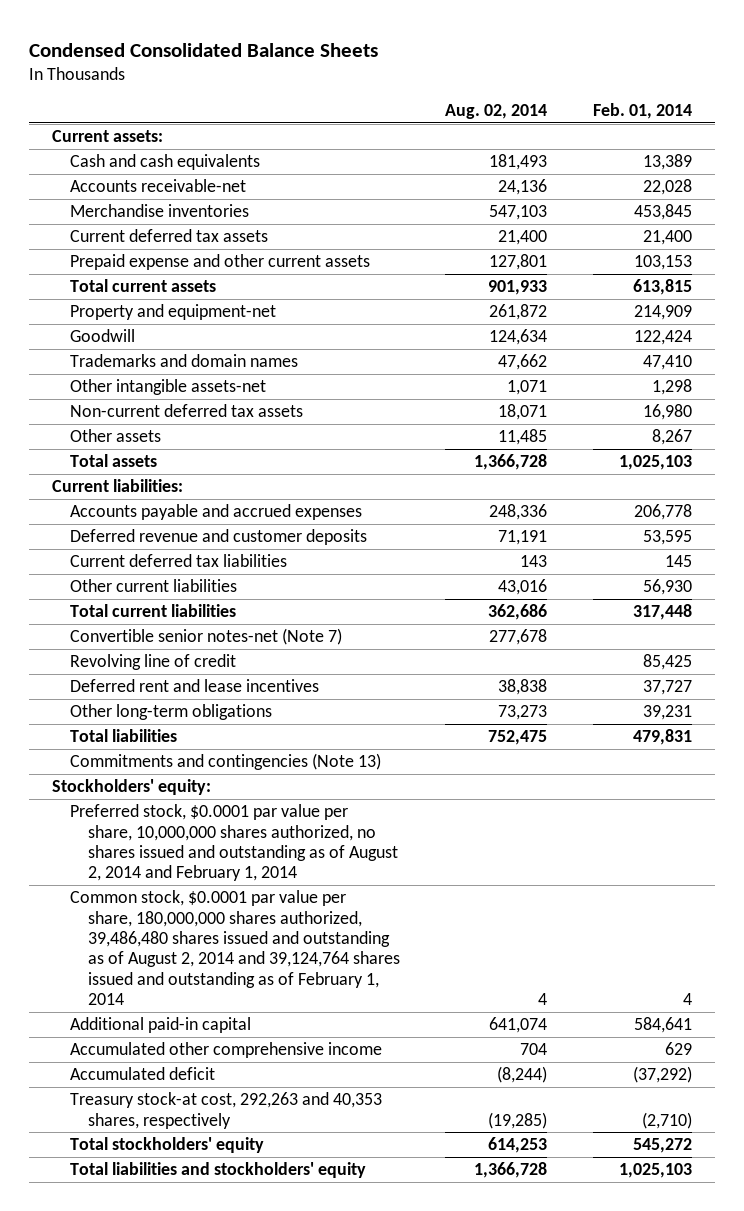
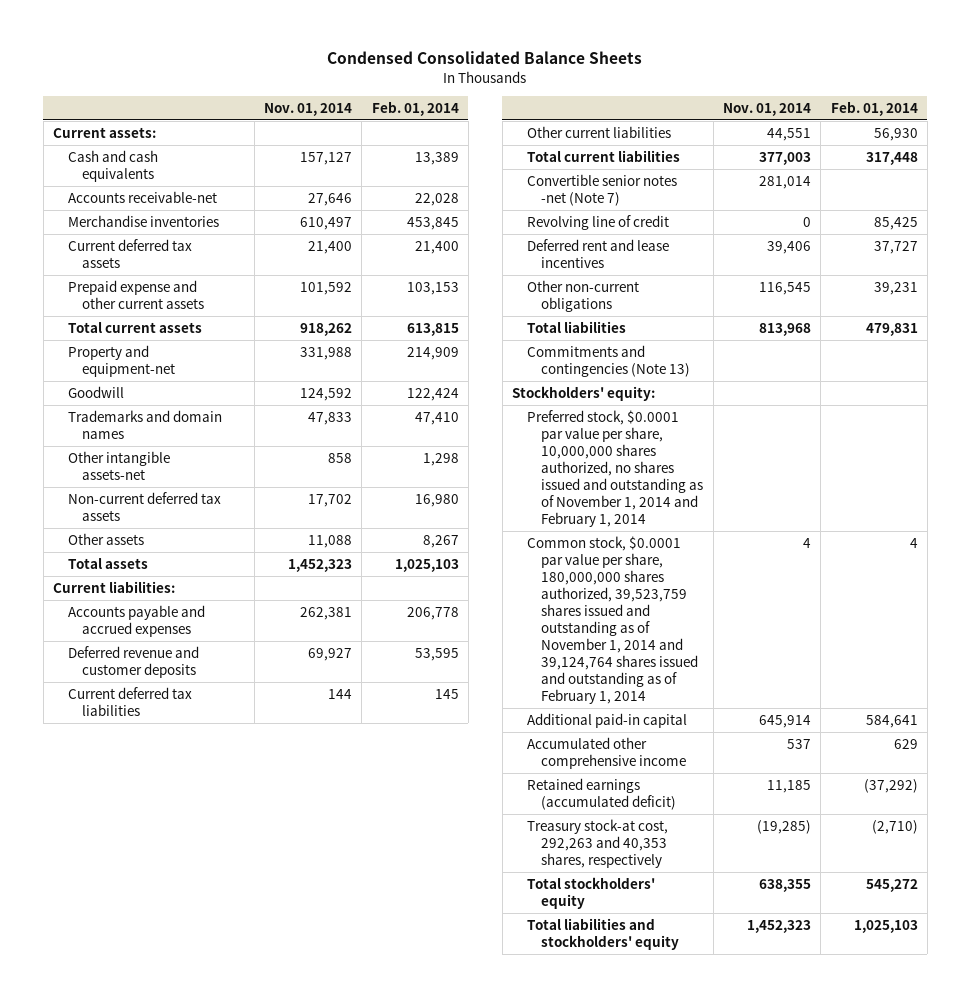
- | Aug. 02, 2014 | Feb. 01, 2014
+ | Nov. 01, 2014 | Feb. 01, 2014
- Convertible senior notes-net (Note 7) | 277,678 |
+ Convertible senior notes -net (Note 7) | 281,014 |
- Other long-term obligations | 73,273 | 39,231
+ Other non-current obligations | 116,545 | 39,231
- Preferred stock, $0.0001 par value per share, 10,000,000 shares authorized, no shares issued and outstanding as of August 2, 2014 and February 1, 2014
- Common stock, $0.0001 par value per share, 180,000,000 shares authorized, 39,486,480 shares issued and outstanding as of August 2, 2014 and 39,124,764 shares issued and outstanding as of February 1, 2014 | 4 | 4
+ Preferred stock, $0.0001 par value per share, 10,000,000 shares authorized, no shares issued and outstanding as of November 1, 2014 and February 1, 2014
+ Common stock, $0.0001 par value per share, 180,000,000 shares authorized, 39,523,759 shares issued and outstanding as of November 1, 2014 and 39,124,764 shares issued and outstanding as of February 1, 2014 | 4 | 4
- Accumulated deficit | (8,244) | (37,292)
+ Retained earnings (accumulated deficit) | 11,185 | (37,292)

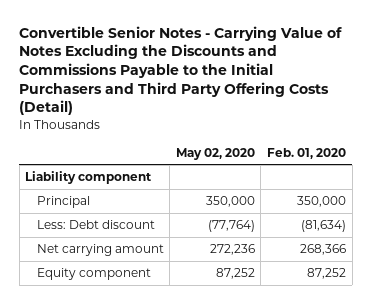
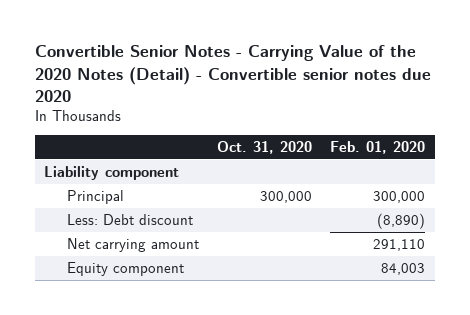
- Convertible Senior Notes - Carrying Value of Notes Excluding the Discounts and Commissions Payable to the Initial Purchasers and Third Party Offering Costs (Detail)
+ Convertible Senior Notes - Carrying Value of the 2020 Notes (Detail) - Convertible senior notes due 2020
- | May 02, 2020 | Feb. 01, 2020
+ | Oct. 31, 2020 | Feb. 01, 2020
- Principal | 350,000 | 350,000
- Less: Debt discount | (77,764) | (81,634)
- Net carrying amount | 272,236 | 268,366
- Equity component | 87,252 | 87,252
+ Principal | 300,000 | 300,000
+ Less: Debt discount | | (8,890)
+ Net carrying amount | | 291,110
+ Equity component | | 84,003

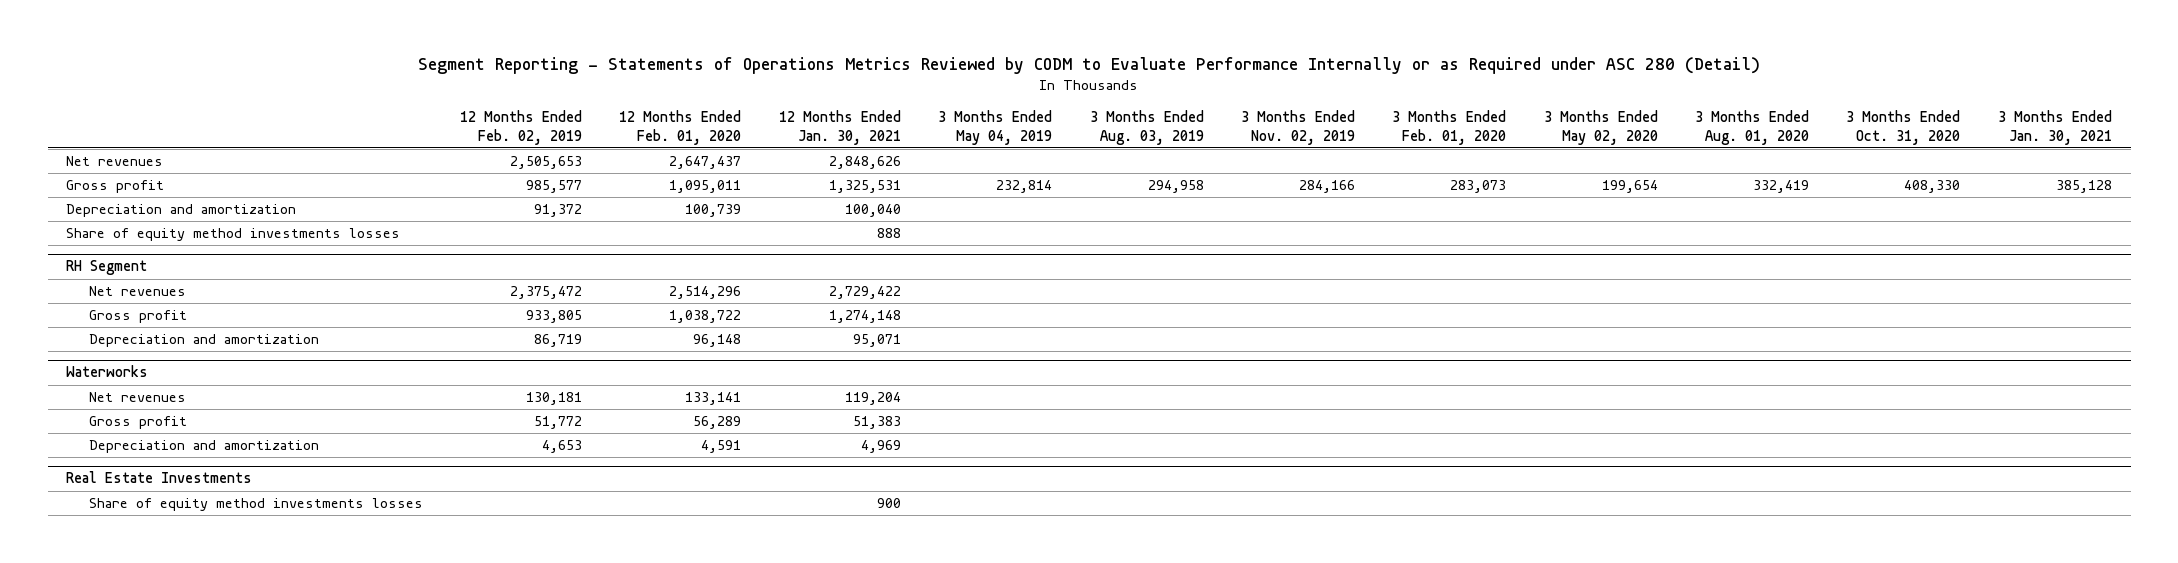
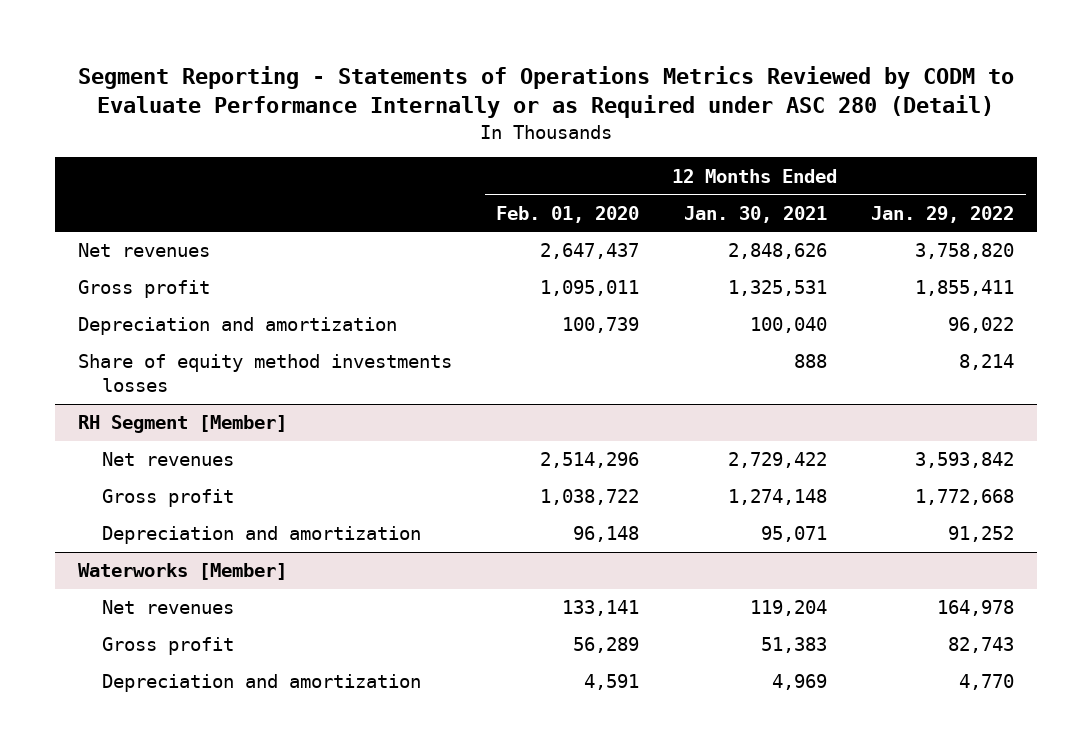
- | 12 Months Ended Feb. 02, 2019 | 12 Months Ended Feb. 01, 2020 | 12 Months Ended Jan. 30, 2021 | 3 Months Ended May 04, 2019 | 3 Months Ended Aug. 03, 2019 | 3 Months Ended Nov. 02, 2019 | 3 Months Ended Feb. 01, 2020 | 3 Months Ended May 02, 2020 | 3 Months Ended Aug. 01, 2020 | 3 Months Ended Oct. 31, 2020 | 3 Months Ended Jan. 30, 2021
+ | 12 Months Ended Feb. 01, 2020 | 12 Months Ended Jan. 30, 2021 | 12 Months Ended Jan. 29, 2022
- RH Segment
+ RH Segment [Member]
- Waterworks
+ Waterworks [Member]
- Real Estate Investments
- Share of equity method investments losses | | | 900 | | | | | | | |

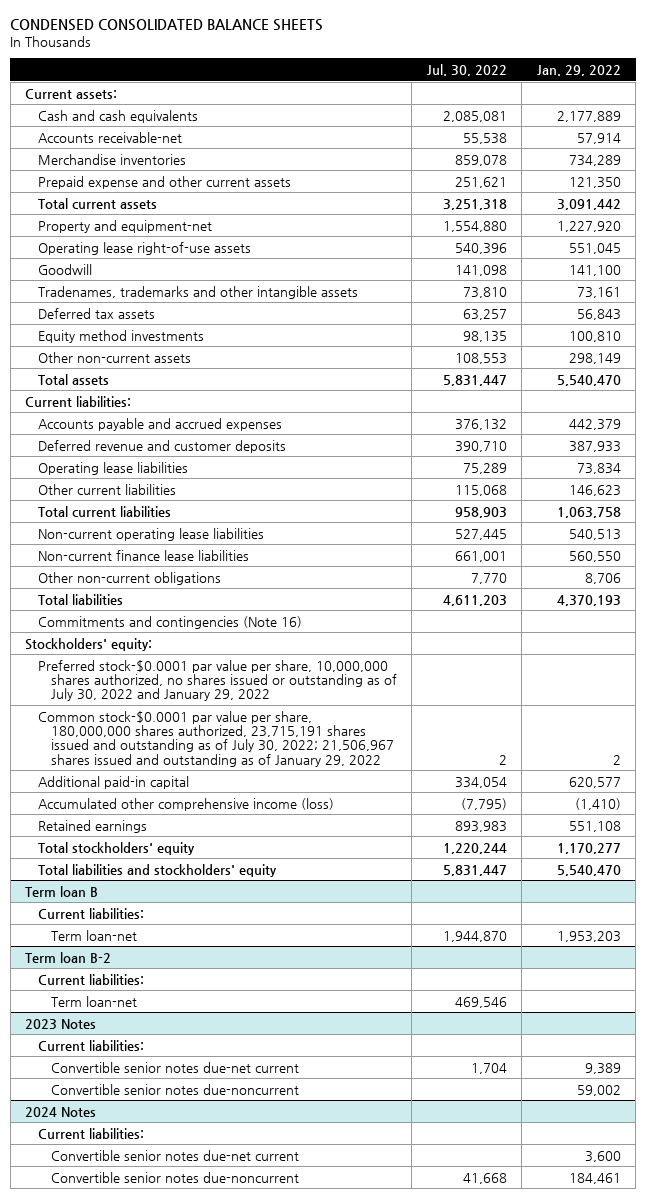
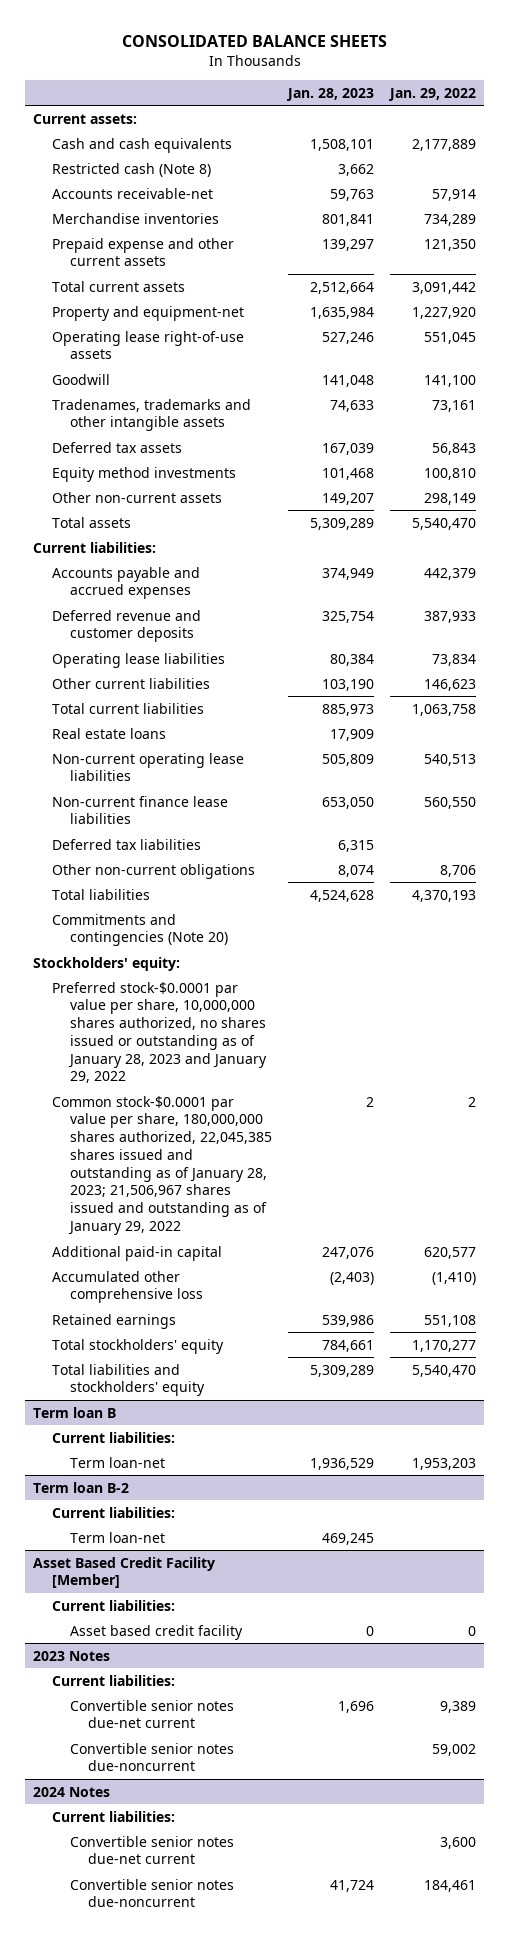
- CONDENSED CONSOLIDATED BALANCE SHEETS
+ CONSOLIDATED BALANCE SHEETS
- | Jul. 30, 2022 | Jan. 29, 2022
+ | Jan. 28, 2023 | Jan. 29, 2022
+ Restricted cash (Note 8) | 3,662 |
+ Real estate loans | 17,909 |
+ Deferred tax liabilities | 6,315 |
- Commitments and contingencies (Note 16)
+ Commitments and contingencies (Note 20)
- Preferred stock-$0.0001 par value per share, 10,000,000 shares authorized, no shares issued or outstanding as of July 30, 2022 and January 29, 2022
- Common stock-$0.0001 par value per share, 180,000,000 shares authorized, 23,715,191 shares issued and outstanding as of July 30, 2022; 21,506,967 shares issued and outstanding as of January 29, 2022 | 2 | 2
+ Preferred stock-$0.0001 par value per share, 10,000,000 shares authorized, no shares issued or outstanding as of January 28, 2023 and January 29, 2022
+ Common stock-$0.0001 par value per share, 180,000,000 shares authorized, 22,045,385 shares issued and outstanding as of January 28, 2023; 21,506,967 shares issued and outstanding as of January 29, 2022 | 2 | 2
- Accumulated other comprehensive income (loss) | (7,795) | (1,410)
+ Accumulated other comprehensive loss | (2,403) | (1,410)
+ Asset Based Credit Facility [Member]
+ Current liabilities:
+ Asset based credit facility | 0 | 0

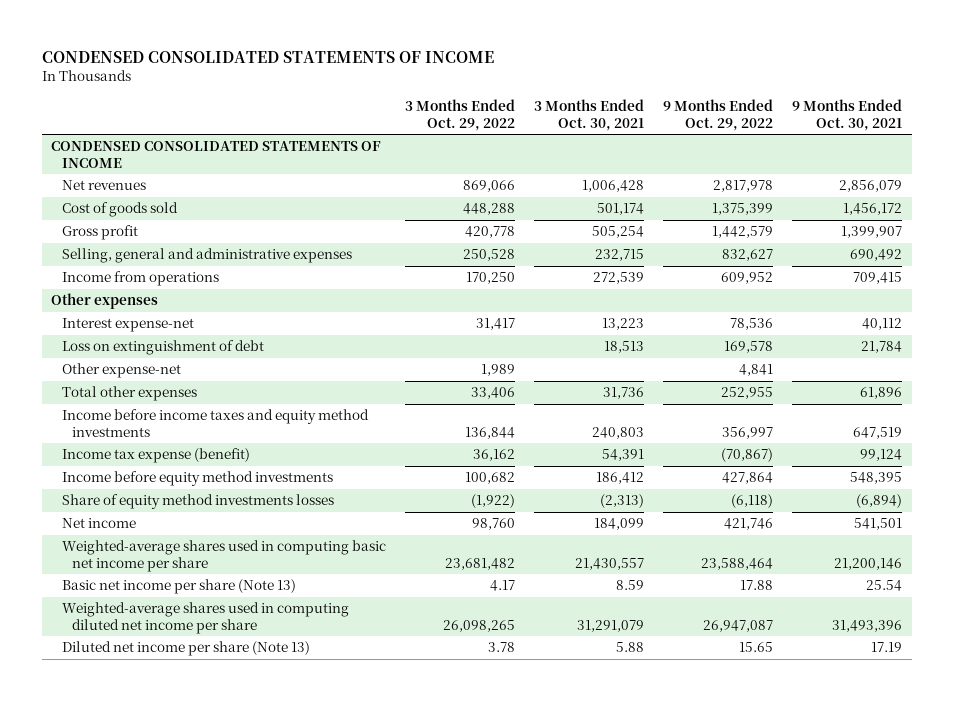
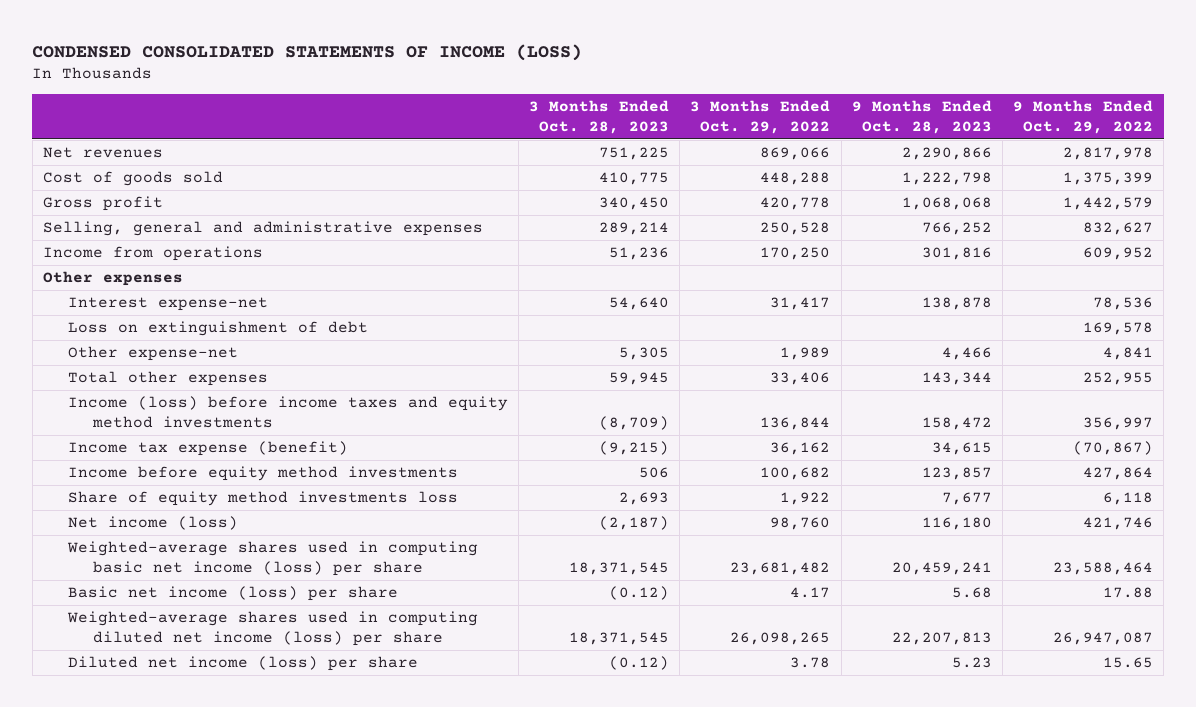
- CONDENSED CONSOLIDATED STATEMENTS OF INCOME
+ CONDENSED CONSOLIDATED STATEMENTS OF INCOME (LOSS)
- | 3 Months Ended Oct. 29, 2022 | 3 Months Ended Oct. 30, 2021 | 9 Months Ended Oct. 29, 2022 | 9 Months Ended Oct. 30, 2021
+ | 3 Months Ended Oct. 28, 2023 | 3 Months Ended Oct. 29, 2022 | 9 Months Ended Oct. 28, 2023 | 9 Months Ended Oct. 29, 2022
- CONDENSED CONSOLIDATED STATEMENTS OF INCOME
- Income before income taxes and equity method investments | 136,844 | 240,803 | 356,997 | 647,519
+ Income (loss) before income taxes and equity method investments | (8,709) | 136,844 | 158,472 | 356,997
- Share of equity method investments losses | (1,922) | (2,313) | (6,118) | (6,894)
- Net income | 98,760 | 184,099 | 421,746 | 541,501
- Weighted-average shares used in computing basic net income per share | 23,681,482 | 21,430,557 | 23,588,464 | 21,200,146
- Basic net income per share (Note 13) | 4.17 | 8.59 | 17.88 | 25.54
- Weighted-average shares used in computing diluted net income per share | 26,098,265 | 31,291,079 | 26,947,087 | 31,493,396
- Diluted net income per share (Note 13) | 3.78 | 5.88 | 15.65 | 17.19
+ Share of equity method investments loss | 2,693 | 1,922 | 7,677 | 6,118
+ Net income (loss) | (2,187) | 98,760 | 116,180 | 421,746
+ Weighted-average shares used in computing basic net income (loss) per share | 18,371,545 | 23,681,482 | 20,459,241 | 23,588,464
+ Basic net income (loss) per share | (0.12) | 4.17 | 5.68 | 17.88
+ Weighted-average shares used in computing diluted net income (loss) per share | 18,371,545 | 26,098,265 | 22,207,813 | 26,947,087
+ Diluted net income (loss) per share | (0.12) | 3.78 | 5.23 | 15.65

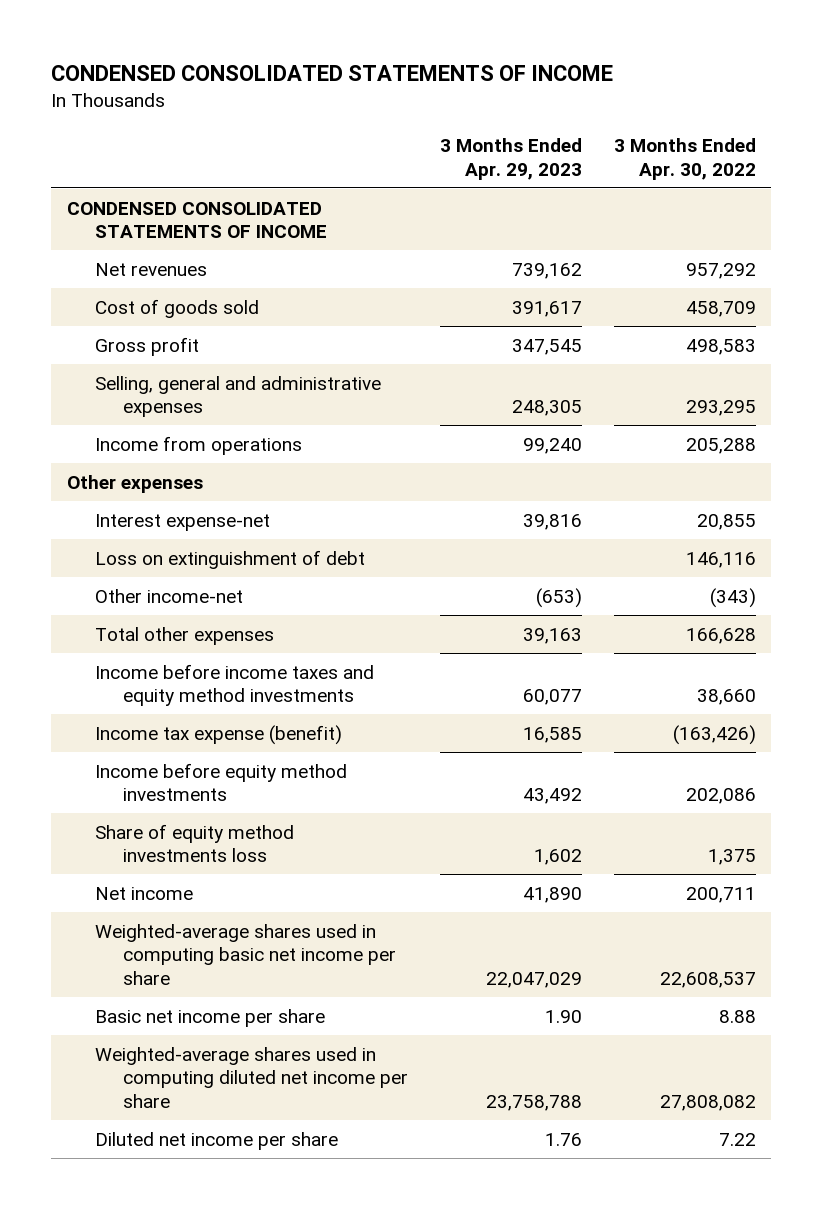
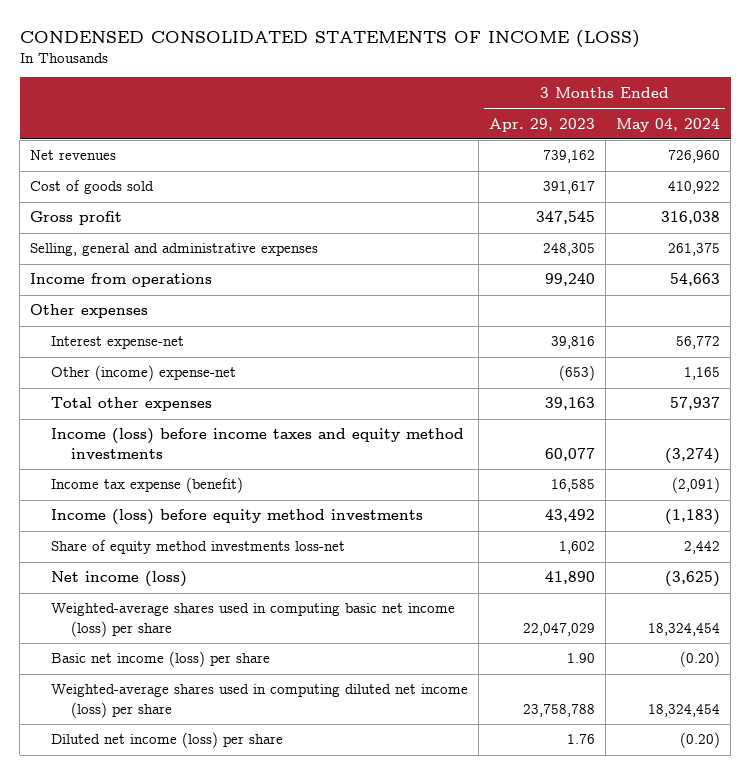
- CONDENSED CONSOLIDATED STATEMENTS OF INCOME
+ CONDENSED CONSOLIDATED STATEMENTS OF INCOME (LOSS)
- | 3 Months Ended Apr. 29, 2023 | 3 Months Ended Apr. 30, 2022
+ | 3 Months Ended Apr. 29, 2023 | 3 Months Ended May 04, 2024
- CONDENSED CONSOLIDATED STATEMENTS OF INCOME
- Loss on extinguishment of debt | | 146,116
- Other income-net | (653) | (343)
+ Other (income) expense-net | (653) | 1,165
- Income before income taxes and equity method investments | 60,077 | 38,660
+ Income (loss) before income taxes and equity method investments | 60,077 | (3,274)
- Income before equity method investments | 43,492 | 202,086
- Share of equity method investments loss | 1,602 | 1,375
- Net income | 41,890 | 200,711
- Weighted-average shares used in computing basic net income per share | 22,047,029 | 22,608,537
- Basic net income per share | 1.90 | 8.88
- Weighted-average shares used in computing diluted net income per share | 23,758,788 | 27,808,082
- Diluted net income per share | 1.76 | 7.22
+ Income (loss) before equity method investments | 43,492 | (1,183)
+ Share of equity method investments loss-net | 1,602 | 2,442
+ Net income (loss) | 41,890 | (3,625)
+ Weighted-average shares used in computing basic net income (loss) per share | 22,047,029 | 18,324,454
+ Basic net income (loss) per share | 1.90 | (0.20)
+ Weighted-average shares used in computing diluted net income (loss) per share | 23,758,788 | 18,324,454
+ Diluted net income (loss) per share | 1.76 | (0.20)

